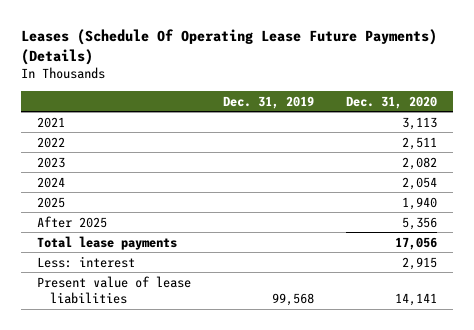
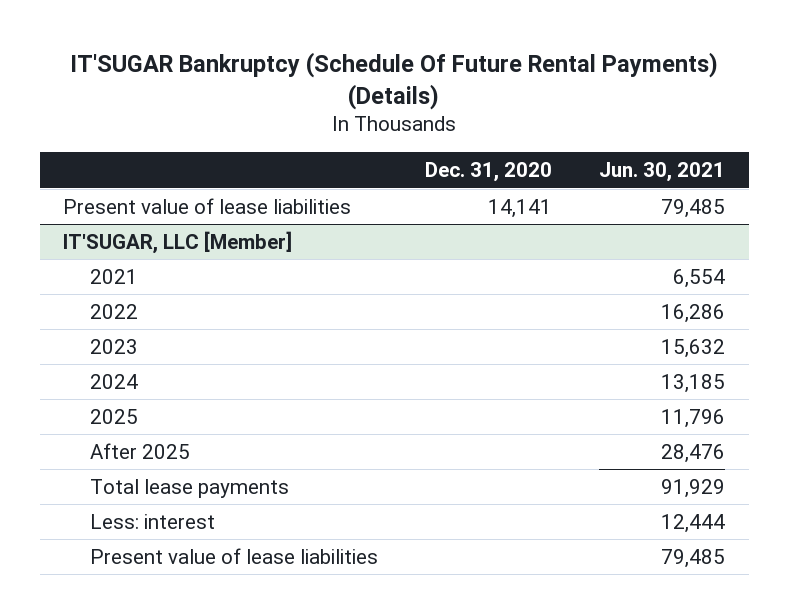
- Leases (Schedule Of Operating Lease Future Payments) (Details)
+ IT'SUGAR Bankruptcy (Schedule Of Future Rental Payments) (Details)
- | Dec. 31, 2019 | Dec. 31, 2020
+ | Dec. 31, 2020 | Jun. 30, 2021
- 2021 | | 3,113
- 2022 | | 2,511
- 2023 | | 2,082
- 2024 | | 2,054
- 2025 | | 1,940
- After 2025 | | 5,356
- Total lease payments | | 17,056
- Less: interest | | 2,915
+ IT'SUGAR, LLC [Member]
+ 2021 | | 6,554
+ 2022 | | 16,286
+ 2023 | | 15,632
+ 2024 | | 13,185
+ 2025 | | 11,796
+ After 2025 | | 28,476
+ Total lease payments | | 91,929
+ Less: interest | | 12,444
+ Present value of lease liabilities | | 79,485

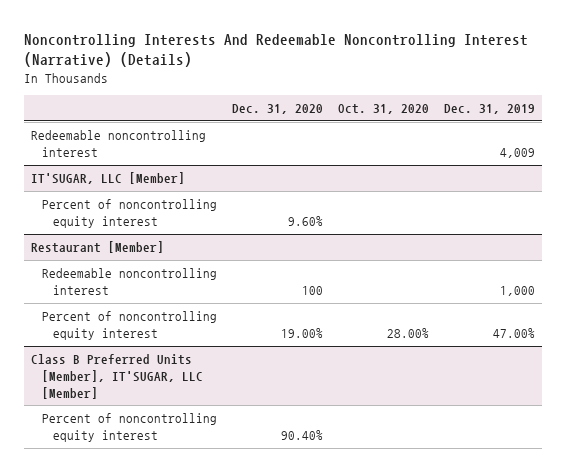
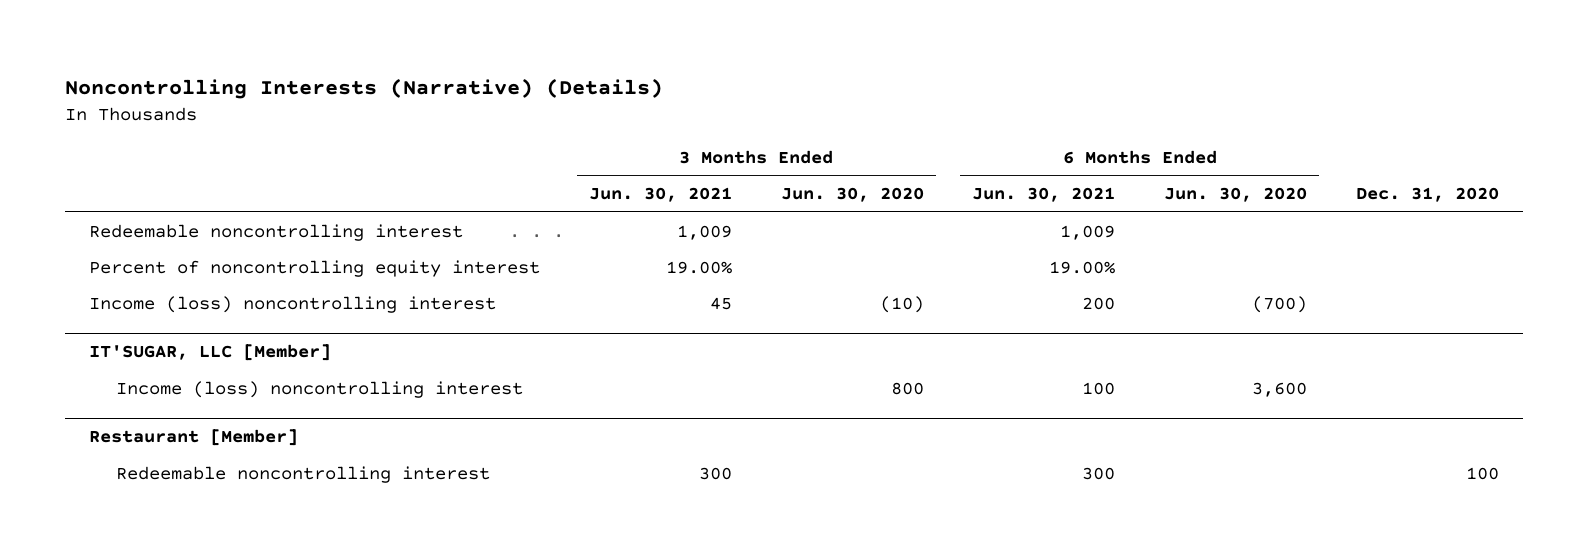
- Noncontrolling Interests And Redeemable Noncontrolling Interest (Narrative) (Details)
+ Noncontrolling Interests (Narrative) (Details)
- | Dec. 31, 2020 | Oct. 31, 2020 | Dec. 31, 2019
+ | 3 Months Ended Jun. 30, 2021 | 3 Months Ended Jun. 30, 2020 | 6 Months Ended Jun. 30, 2021 | 6 Months Ended Jun. 30, 2020 | Dec. 31, 2020
+ Percent of noncontrolling equity interest | 19.00% | | 19.00% | |
+ Income (loss) noncontrolling interest | 45 | (10) | 200 | (700) |
@ IT'SUGAR, LLC [Member]
- Percent of noncontrolling equity interest | 9.60% | |
+ Income (loss) noncontrolling interest | | 800 | 100 | 3,600 |
@ Restaurant [Member]
- Percent of noncontrolling equity interest | 19.00% | 28.00% | 47.00%
- Class B Preferred Units [Member], IT'SUGAR, LLC [Member]
- Percent of noncontrolling equity interest | 90.40% | |

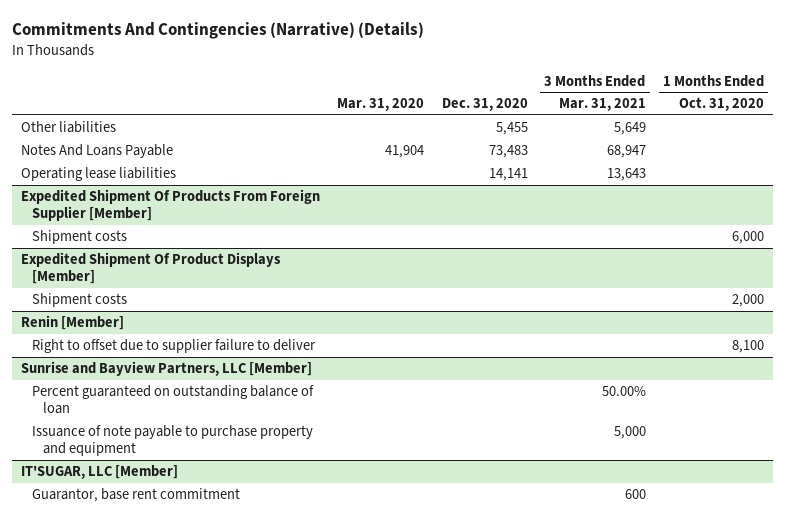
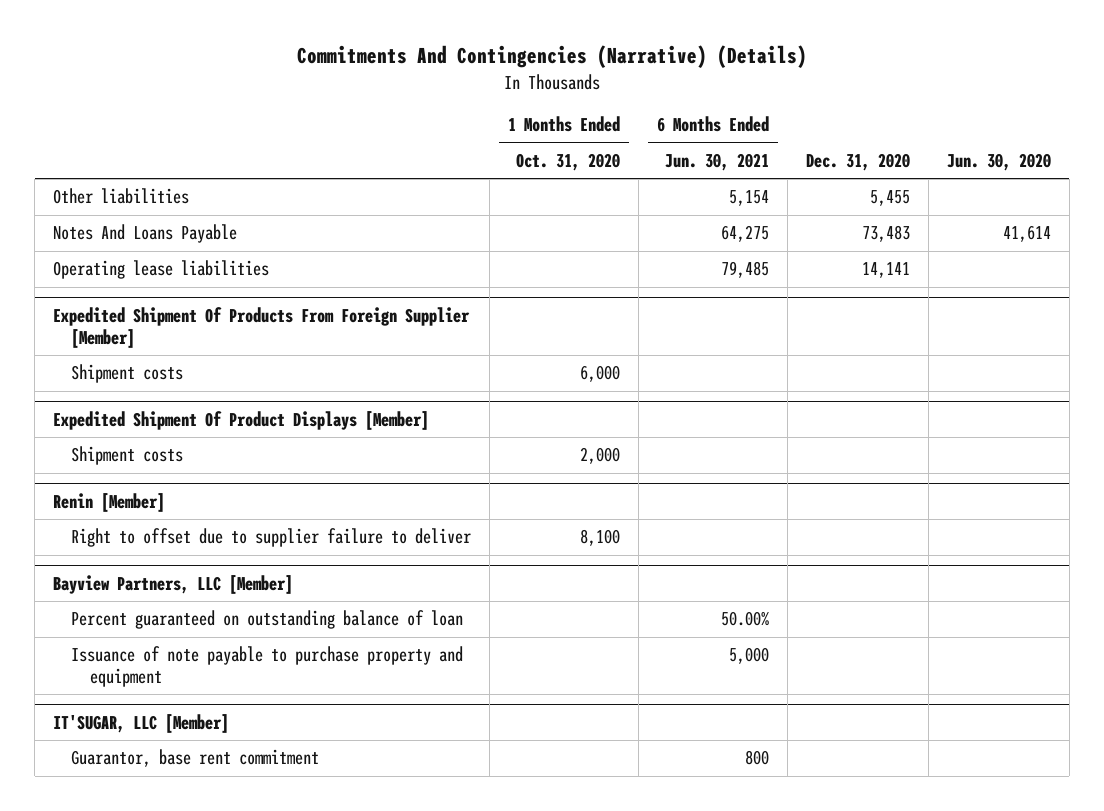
- | Mar. 31, 2020 | Dec. 31, 2020 | 3 Months Ended Mar. 31, 2021 | 1 Months Ended Oct. 31, 2020
+ | 1 Months Ended Oct. 31, 2020 | 6 Months Ended Jun. 30, 2021 | Dec. 31, 2020 | Jun. 30, 2020
- Sunrise and Bayview Partners, LLC [Member]
+ Bayview Partners, LLC [Member]

